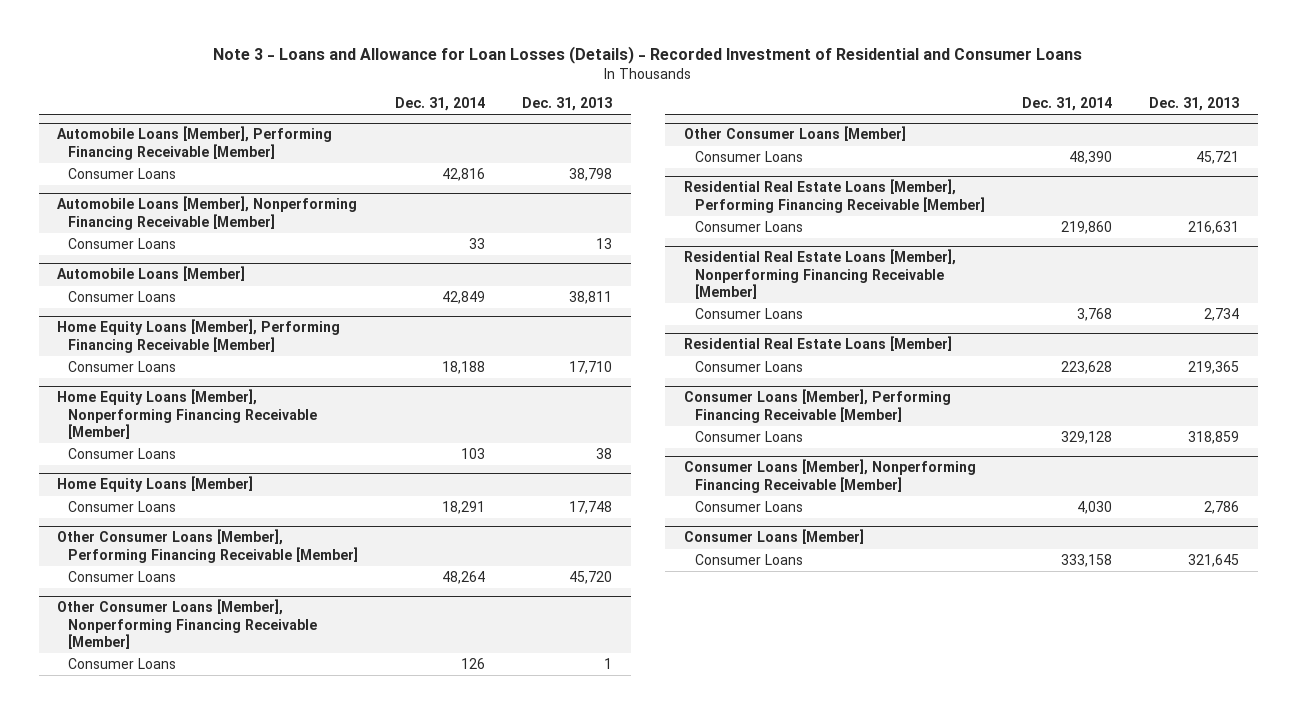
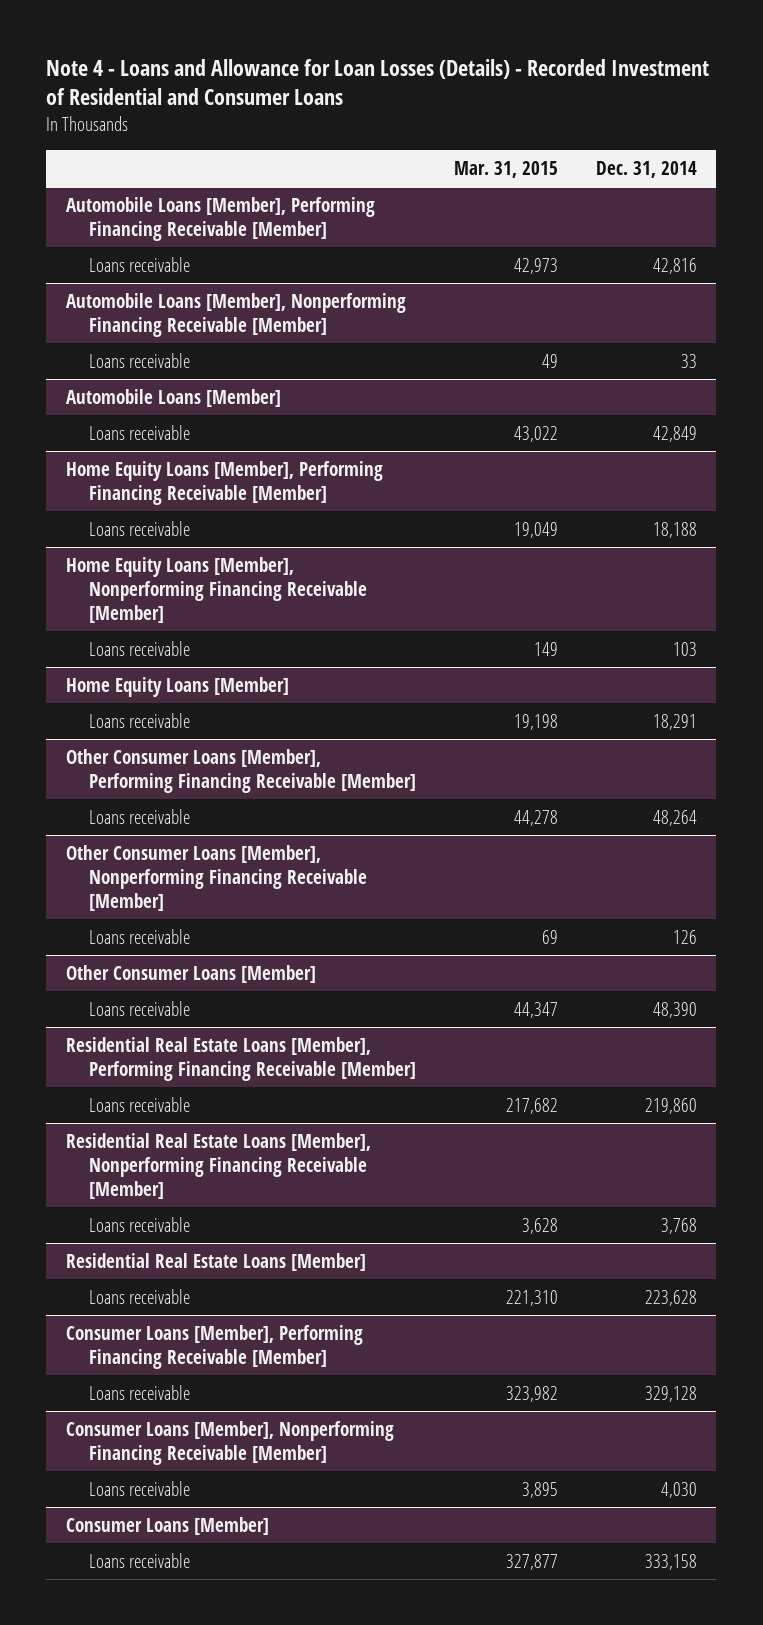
- Note 3 - Loans and Allowance for Loan Losses (Details) - Recorded Investment of Residential and Consumer Loans
+ Note 4 - Loans and Allowance for Loan Losses (Details) - Recorded Investment of Residential and Consumer Loans
- | Dec. 31, 2014 | Dec. 31, 2013
+ | Mar. 31, 2015 | Dec. 31, 2014
@ Automobile Loans [Member], Performing Financing Receivable [Member]
- Consumer Loans | 42,816 | 38,798
+ Loans receivable | 42,973 | 42,816
@ Automobile Loans [Member], Nonperforming Financing Receivable [Member]
- Consumer Loans | 33 | 13
+ Loans receivable | 49 | 33
@ Automobile Loans [Member]
- Consumer Loans | 42,849 | 38,811
+ Loans receivable | 43,022 | 42,849
@ Home Equity Loans [Member], Performing Financing Receivable [Member]
- Consumer Loans | 18,188 | 17,710
+ Loans receivable | 19,049 | 18,188
@ Home Equity Loans [Member], Nonperforming Financing Receivable [Member]
- Consumer Loans | 103 | 38
+ Loans receivable | 149 | 103
@ Home Equity Loans [Member]
- Consumer Loans | 18,291 | 17,748
+ Loans receivable | 19,198 | 18,291
@ Other Consumer Loans [Member], Performing Financing Receivable [Member]
- Consumer Loans | 48,264 | 45,720
+ Loans receivable | 44,278 | 48,264
@ Other Consumer Loans [Member], Nonperforming Financing Receivable [Member]
- Consumer Loans | 126 | 1
+ Loans receivable | 69 | 126
@ Other Consumer Loans [Member]
- Consumer Loans | 48,390 | 45,721
+ Loans receivable | 44,347 | 48,390
@ Residential Real Estate Loans [Member], Performing Financing Receivable [Member]
- Consumer Loans | 219,860 | 216,631
+ Loans receivable | 217,682 | 219,860
@ Residential Real Estate Loans [Member], Nonperforming Financing Receivable [Member]
- Consumer Loans | 3,768 | 2,734
+ Loans receivable | 3,628 | 3,768
@ Residential Real Estate Loans [Member]
- Consumer Loans | 223,628 | 219,365
+ Loans receivable | 221,310 | 223,628
@ Consumer Loans [Member], Performing Financing Receivable [Member]
- Consumer Loans | 329,128 | 318,859
+ Loans receivable | 323,982 | 329,128
@ Consumer Loans [Member], Nonperforming Financing Receivable [Member]
- Consumer Loans | 4,030 | 2,786
+ Loans receivable | 3,895 | 4,030
@ Consumer Loans [Member]
- Consumer Loans | 333,158 | 321,645
+ Loans receivable | 327,877 | 333,158

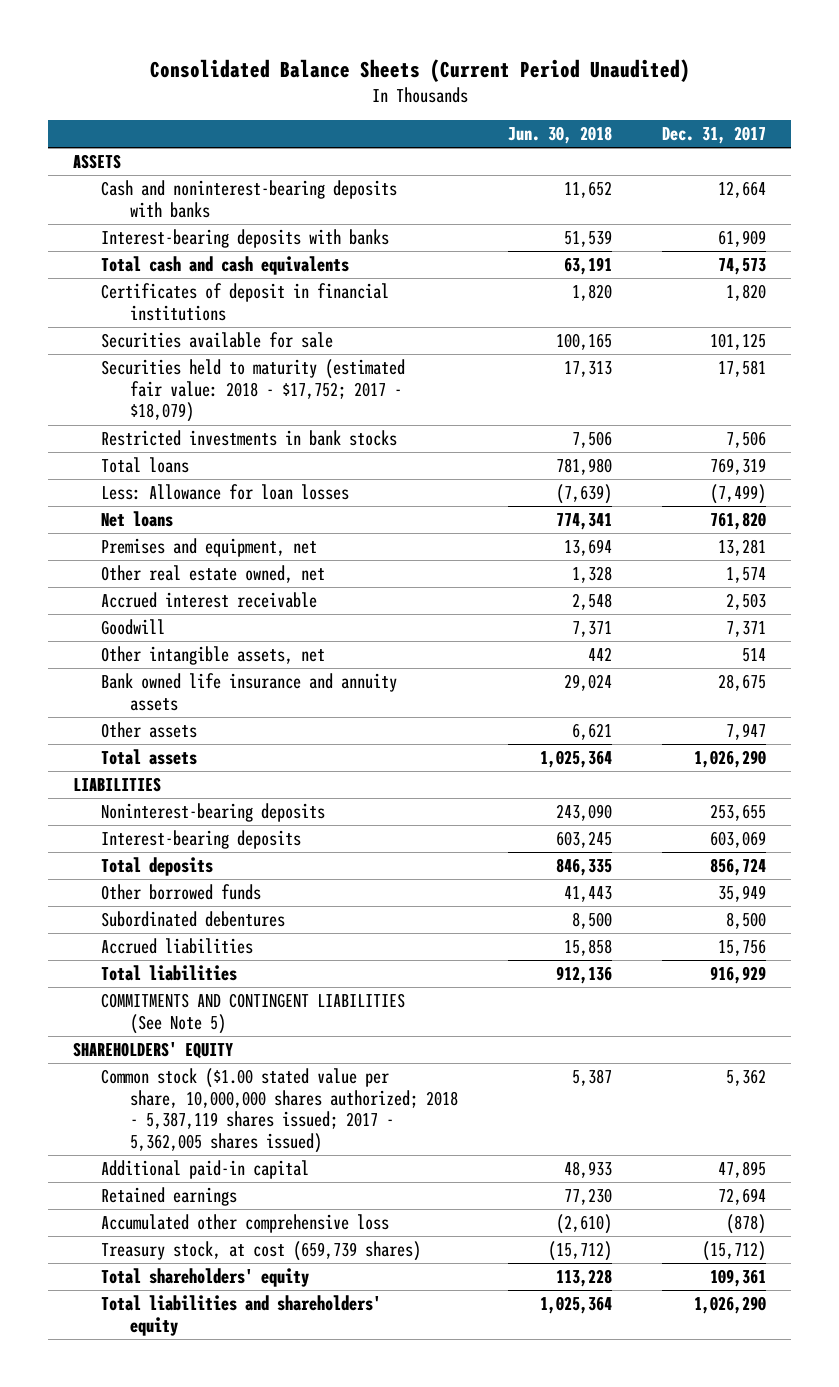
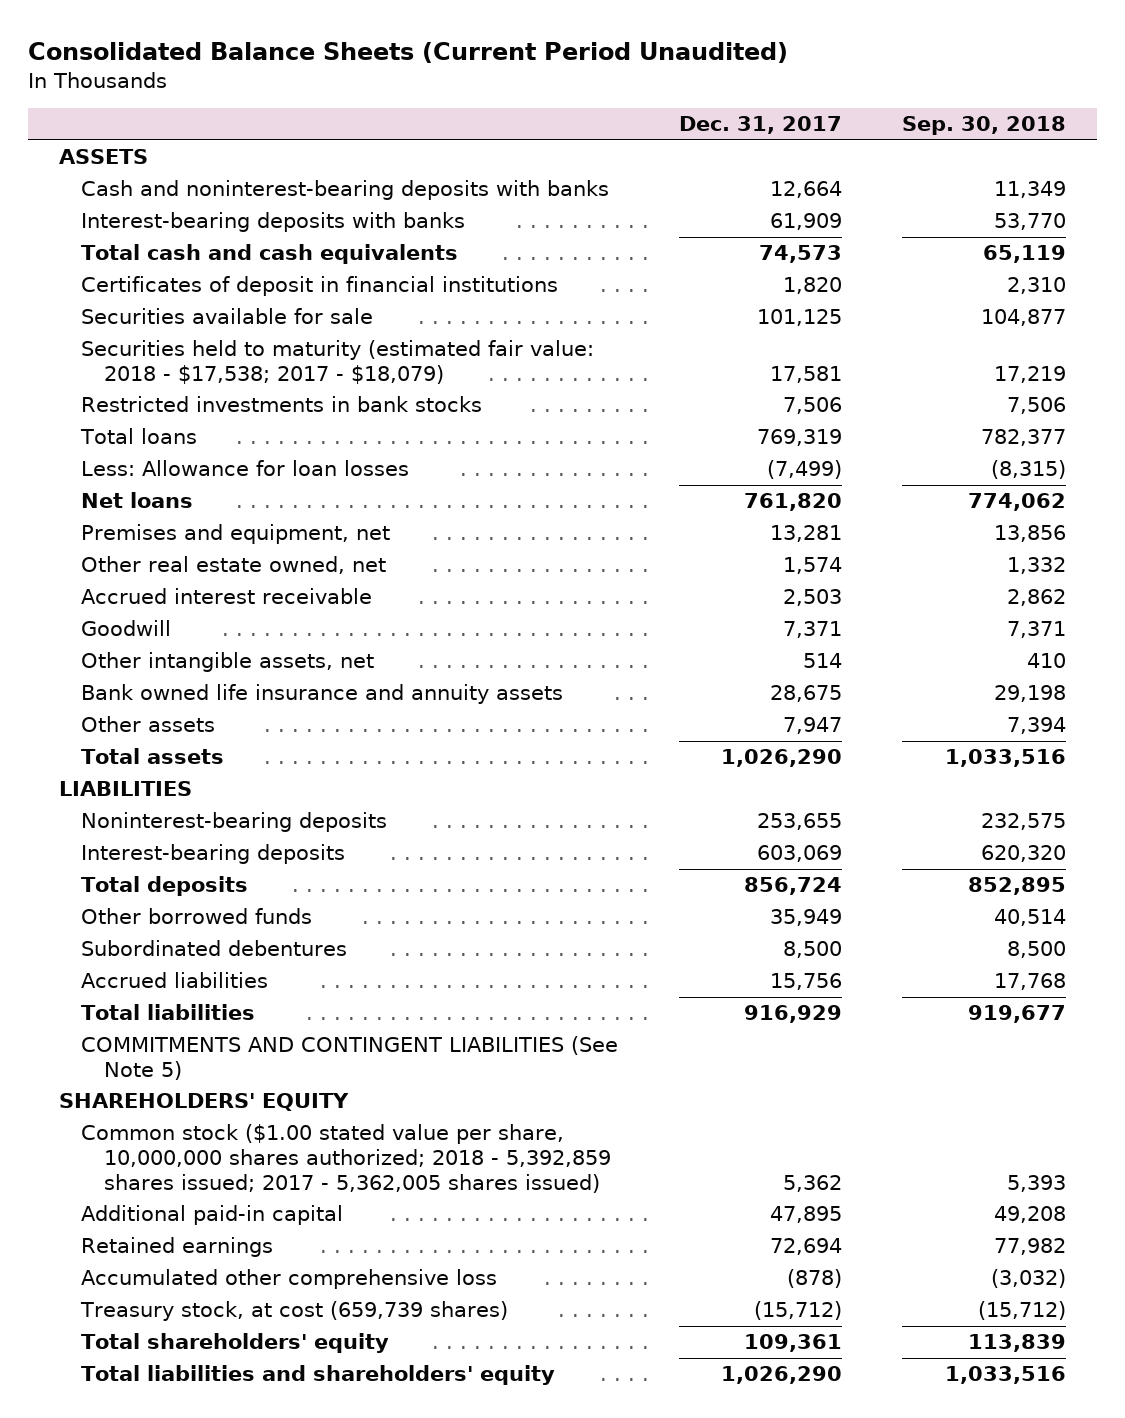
- | Jun. 30, 2018 | Dec. 31, 2017
+ | Dec. 31, 2017 | Sep. 30, 2018
- Securities held to maturity (estimated fair value: 2018 - $17,752; 2017 - $18,079) | 17,313 | 17,581
+ Securities held to maturity (estimated fair value: 2018 - $17,538; 2017 - $18,079) | 17,581 | 17,219
- Common stock ($1.00 stated value per share, 10,000,000 shares authorized; 2018 - 5,387,119 shares issued; 2017 - 5,362,005 shares issued) | 5,387 | 5,362
+ Common stock ($1.00 stated value per share, 10,000,000 shares authorized; 2018 - 5,392,859 shares issued; 2017 - 5,362,005 shares issued) | 5,362 | 5,393

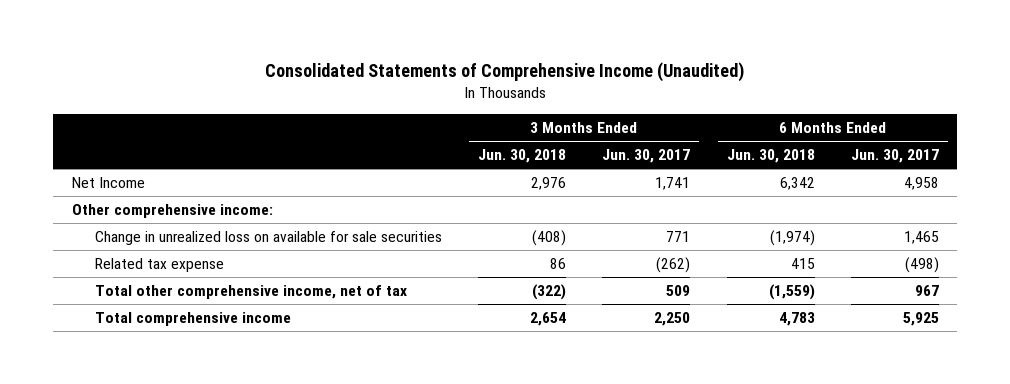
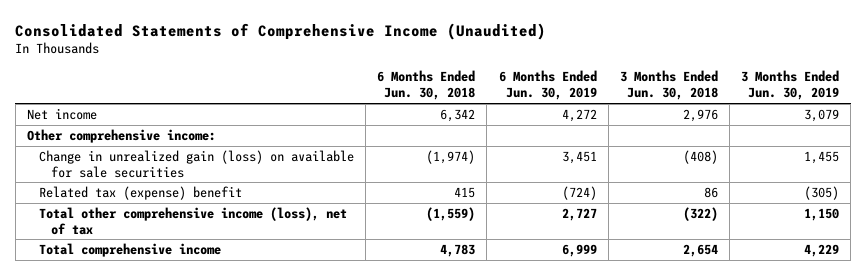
- | 3 Months Ended Jun. 30, 2018 | 3 Months Ended Jun. 30, 2017 | 6 Months Ended Jun. 30, 2018 | 6 Months Ended Jun. 30, 2017
+ | 6 Months Ended Jun. 30, 2018 | 6 Months Ended Jun. 30, 2019 | 3 Months Ended Jun. 30, 2018 | 3 Months Ended Jun. 30, 2019
- Net Income | 2,976 | 1,741 | 6,342 | 4,958
+ Net income | 6,342 | 4,272 | 2,976 | 3,079
- Change in unrealized loss on available for sale securities | (408) | 771 | (1,974) | 1,465
- Related tax expense | 86 | (262) | 415 | (498)
- Total other comprehensive income, net of tax | (322) | 509 | (1,559) | 967
+ Change in unrealized gain (loss) on available for sale securities | (1,974) | 3,451 | (408) | 1,455
+ Related tax (expense) benefit | 415 | (724) | 86 | (305)
+ Total other comprehensive income (loss), net of tax | (1,559) | 2,727 | (322) | 1,150

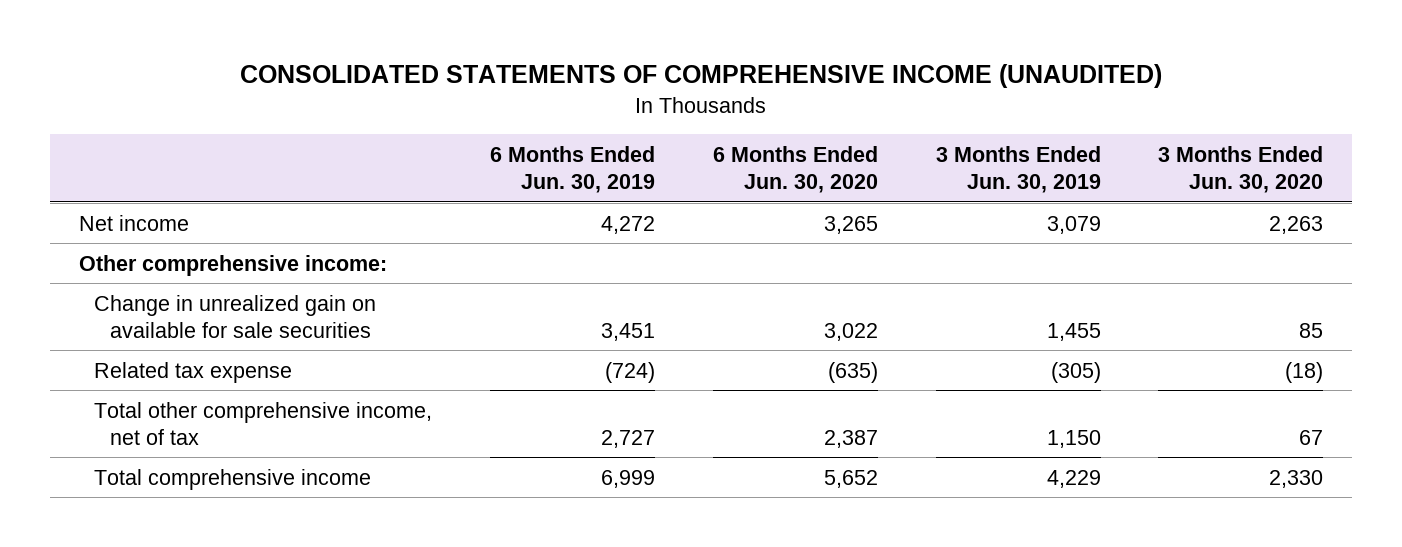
- Consolidated Statements of Comprehensive Income (Unaudited)
+ CONSOLIDATED STATEMENTS OF COMPREHENSIVE INCOME (UNAUDITED)
- | 6 Months Ended Jun. 30, 2018 | 6 Months Ended Jun. 30, 2019 | 3 Months Ended Jun. 30, 2018 | 3 Months Ended Jun. 30, 2019
+ | 6 Months Ended Jun. 30, 2019 | 6 Months Ended Jun. 30, 2020 | 3 Months Ended Jun. 30, 2019 | 3 Months Ended Jun. 30, 2020
- Change in unrealized gain (loss) on available for sale securities | (1,974) | 3,451 | (408) | 1,455
- Related tax (expense) benefit | 415 | (724) | 86 | (305)
- Total other comprehensive income (loss), net of tax | (1,559) | 2,727 | (322) | 1,150
+ Change in unrealized gain on available for sale securities | 3,451 | 3,022 | 1,455 | 85
+ Related tax expense | (724) | (635) | (305) | (18)
+ Total other comprehensive income, net of tax | 2,727 | 2,387 | 1,150 | 67

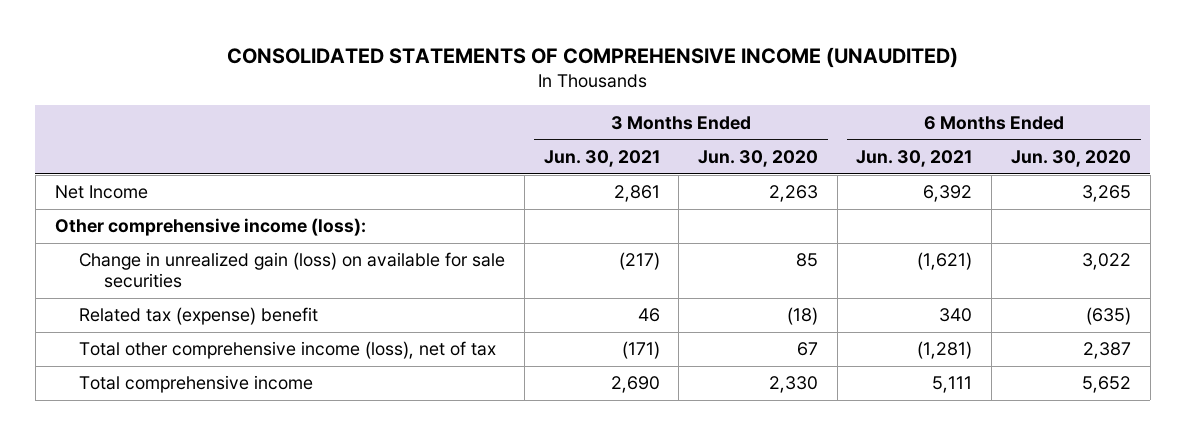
- | 6 Months Ended Jun. 30, 2019 | 6 Months Ended Jun. 30, 2020 | 3 Months Ended Jun. 30, 2019 | 3 Months Ended Jun. 30, 2020
+ | 3 Months Ended Jun. 30, 2021 | 3 Months Ended Jun. 30, 2020 | 6 Months Ended Jun. 30, 2021 | 6 Months Ended Jun. 30, 2020
- Net income | 4,272 | 3,265 | 3,079 | 2,263
- Other comprehensive income:
- Change in unrealized gain on available for sale securities | 3,451 | 3,022 | 1,455 | 85
- Related tax expense | (724) | (635) | (305) | (18)
- Total other comprehensive income, net of tax | 2,727 | 2,387 | 1,150 | 67
+ Net Income | 2,861 | 2,263 | 6,392 | 3,265
+ Other comprehensive income (loss):
+ Change in unrealized gain (loss) on available for sale securities | (217) | 85 | (1,621) | 3,022
+ Related tax (expense) benefit | 46 | (18) | 340 | (635)
+ Total other comprehensive income (loss), net of tax | (171) | 67 | (1,281) | 2,387

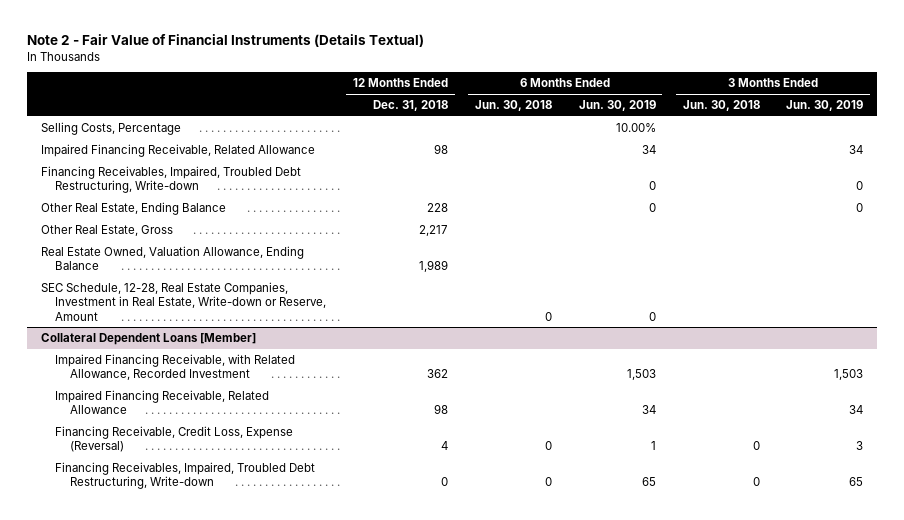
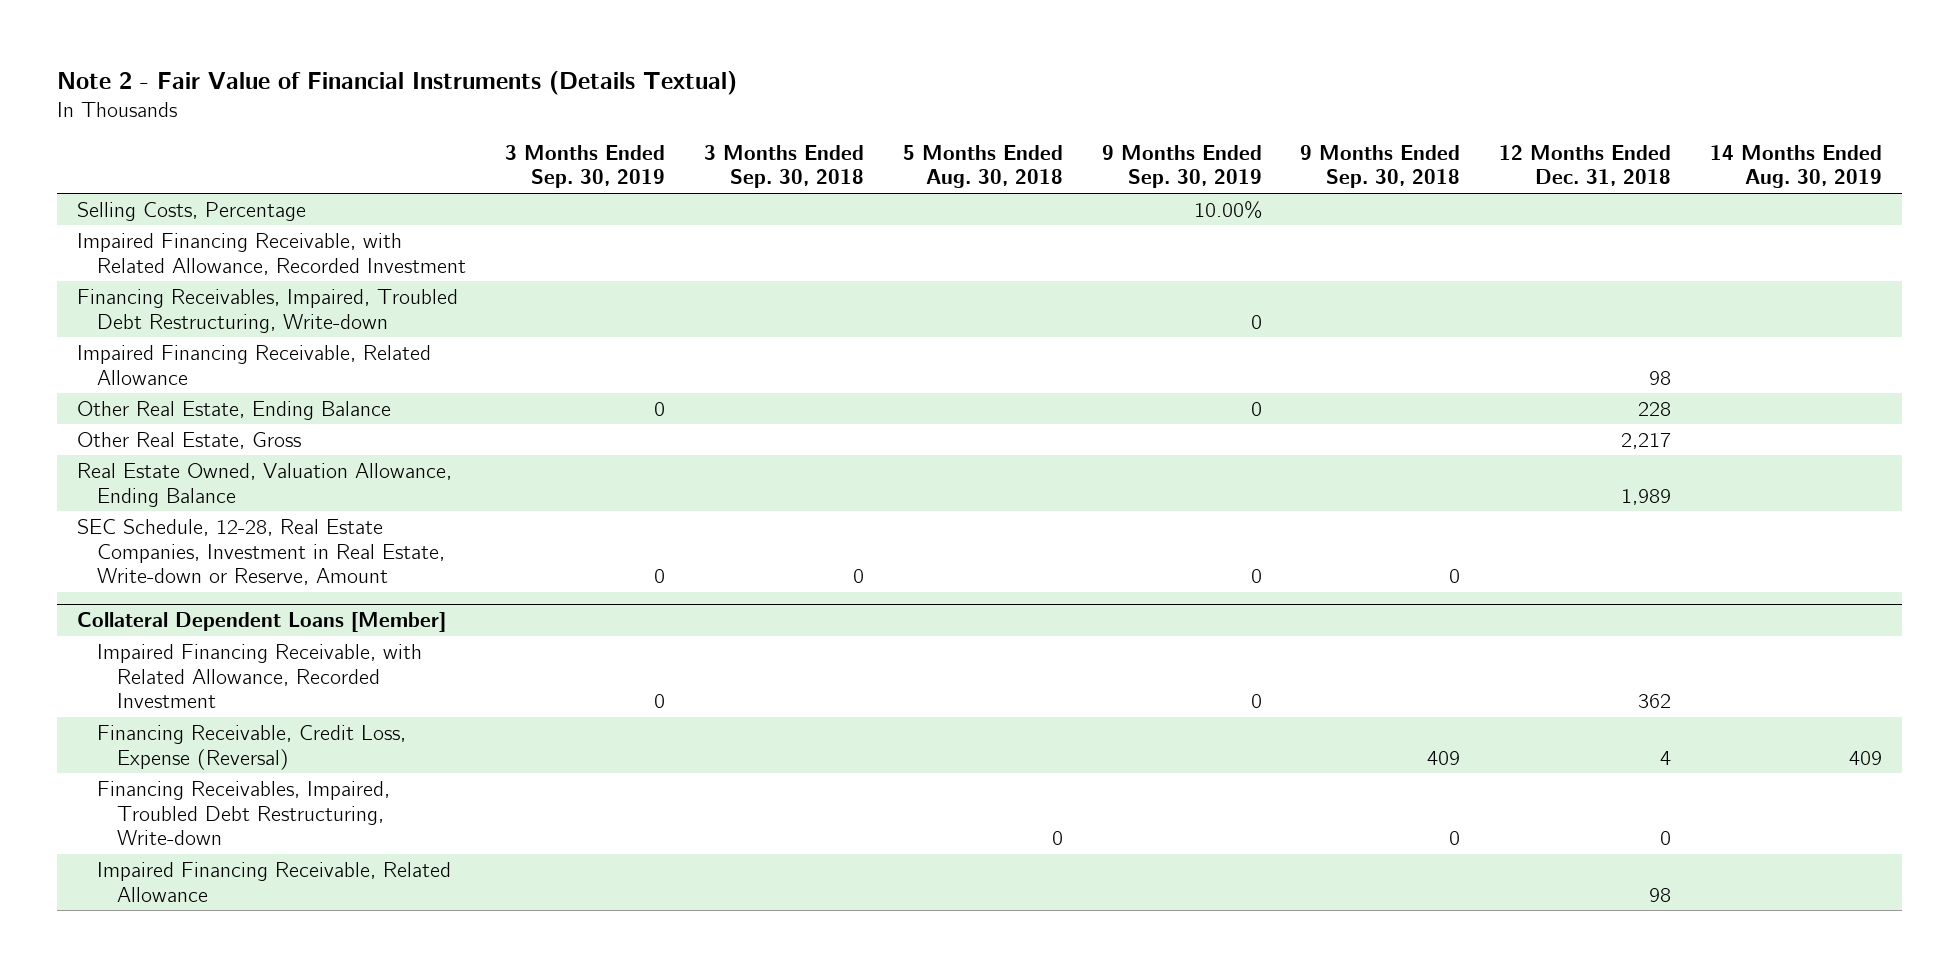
- | 12 Months Ended Dec. 31, 2018 | 6 Months Ended Jun. 30, 2018 | 6 Months Ended Jun. 30, 2019 | 3 Months Ended Jun. 30, 2018 | 3 Months Ended Jun. 30, 2019
+ | 3 Months Ended Sep. 30, 2019 | 3 Months Ended Sep. 30, 2018 | 5 Months Ended Aug. 30, 2018 | 9 Months Ended Sep. 30, 2019 | 9 Months Ended Sep. 30, 2018 | 12 Months Ended Dec. 31, 2018 | 14 Months Ended Aug. 30, 2019
+ Impaired Financing Receivable, with Related Allowance, Recorded Investment
moved down: Impaired Financing Receivable, Related Allowance | | | | | | 98 |
@ Collateral Dependent Loans [Member]
moved down: Impaired Financing Receivable, Related Allowance | | | | | | 98 |

